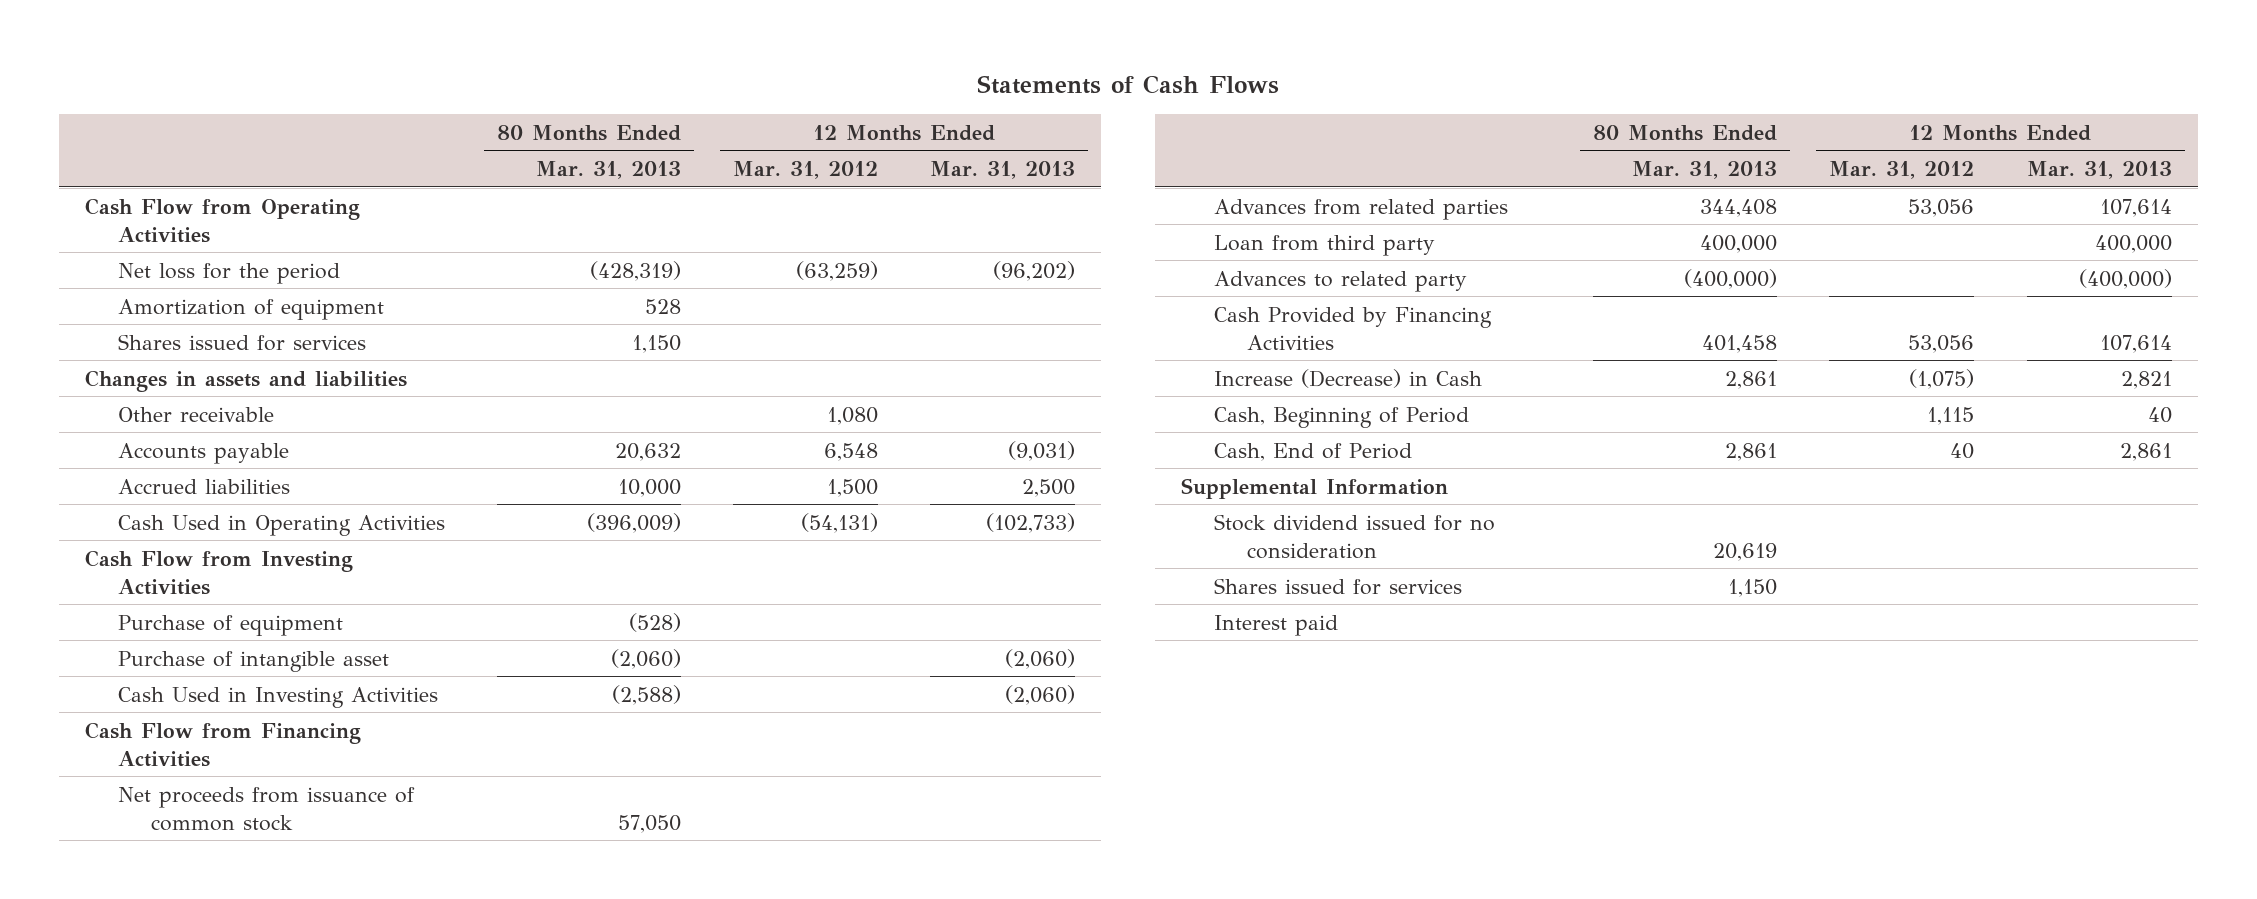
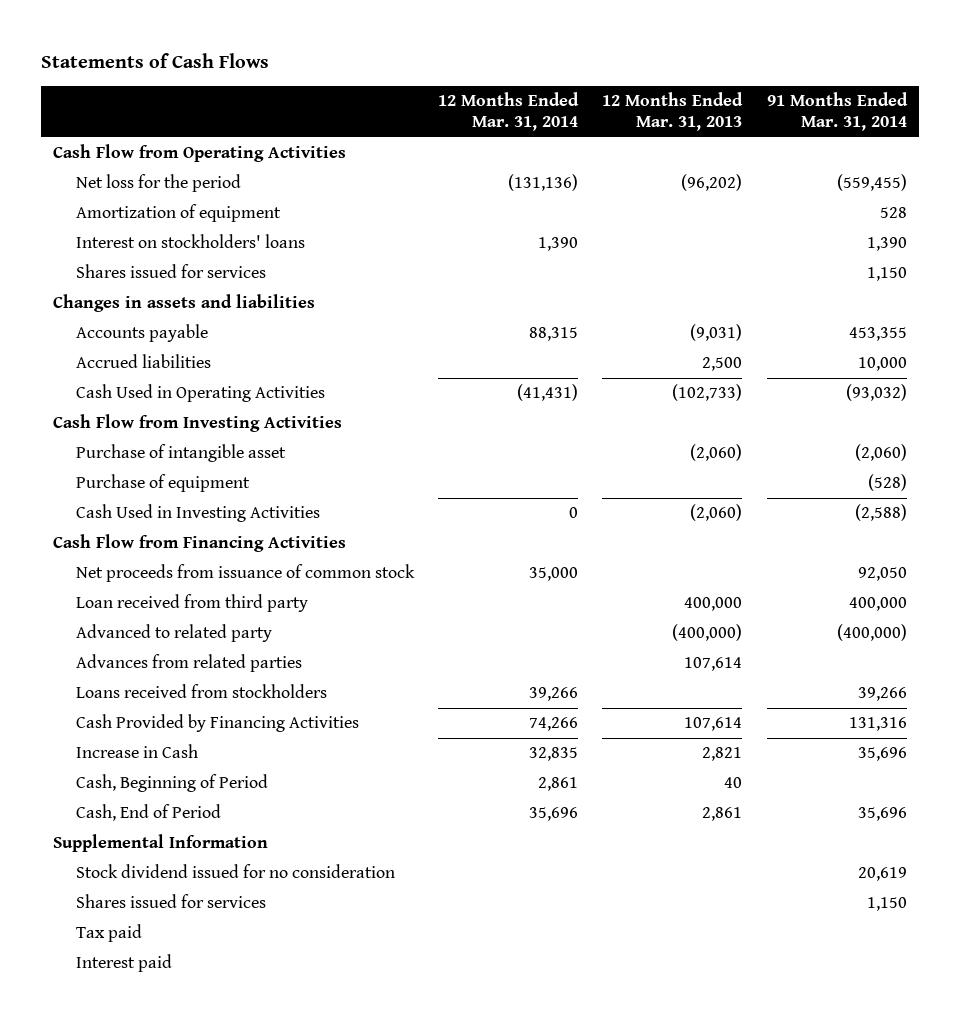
- | 80 Months Ended Mar. 31, 2013 | 12 Months Ended Mar. 31, 2012 | 12 Months Ended Mar. 31, 2013
+ | 12 Months Ended Mar. 31, 2014 | 12 Months Ended Mar. 31, 2013 | 91 Months Ended Mar. 31, 2014
+ Interest on stockholders' loans | 1,390 | | 1,390
- Other receivable | | 1,080 |
moved down: Purchase of equipment | | | (528)
+ Loan received from third party | | 400,000 | 400,000
+ Advanced to related party | | (400,000) | (400,000)
- Loan from third party | 400,000 | | 400,000
- Advances to related party | (400,000) | | (400,000)
+ Loans received from stockholders | 39,266 | | 39,266
- Increase (Decrease) in Cash | 2,861 | (1,075) | 2,821
+ Increase in Cash | 32,835 | 2,821 | 35,696
+ Tax paid

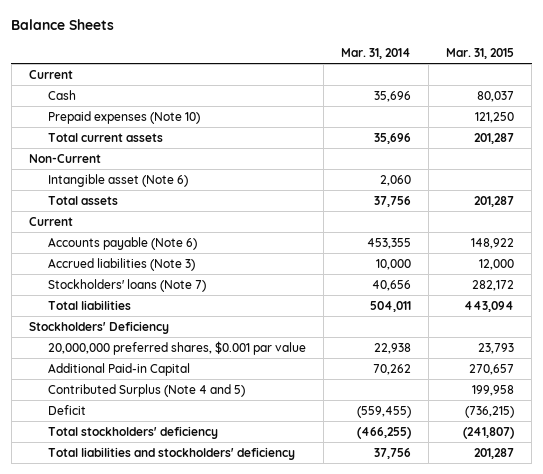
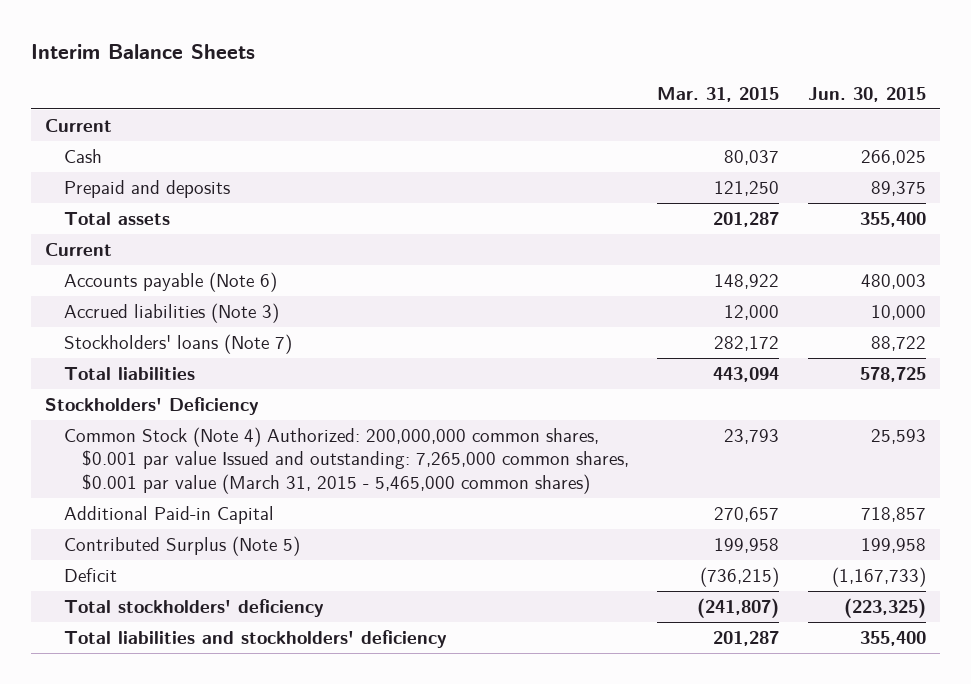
- Balance Sheets
+ Interim Balance Sheets
- | Mar. 31, 2014 | Mar. 31, 2015
+ | Mar. 31, 2015 | Jun. 30, 2015
- Prepaid expenses (Note 10) | | 121,250
- Total current assets | 35,696 | 201,287
- Non-Current
- Intangible asset (Note 6) | 2,060 |
+ Prepaid and deposits | 121,250 | 89,375
- 20,000,000 preferred shares, $0.001 par value | 22,938 | 23,793
+ Common Stock (Note 4) Authorized: 200,000,000 common shares, $0.001 par value Issued and outstanding: 7,265,000 common shares, $0.001 par value (March 31, 2015 - 5,465,000 common shares) | 23,793 | 25,593
- Contributed Surplus (Note 4 and 5) | | 199,958
+ Contributed Surplus (Note 5) | 199,958 | 199,958

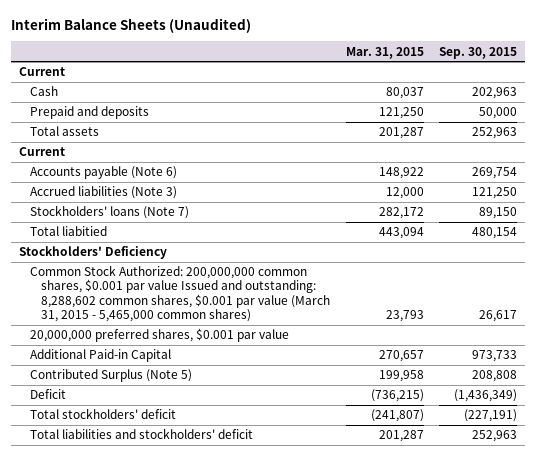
- Interim Balance Sheets
+ Interim Balance Sheets (Unaudited)
- | Mar. 31, 2015 | Jun. 30, 2015
+ | Mar. 31, 2015 | Sep. 30, 2015
- Total liabilities | 443,094 | 578,725
+ Total liabitied | 443,094 | 480,154
- Common Stock (Note 4) Authorized: 200,000,000 common shares, $0.001 par value Issued and outstanding: 7,265,000 common shares, $0.001 par value (March 31, 2015 - 5,465,000 common shares) | 23,793 | 25,593
+ Common Stock Authorized: 200,000,000 common shares, $0.001 par value Issued and outstanding: 8,288,602 common shares, $0.001 par value (March 31, 2015 - 5,465,000 common shares) | 23,793 | 26,617
+ 20,000,000 preferred shares, $0.001 par value
- Total stockholders' deficiency | (241,807) | (223,325)
- Total liabilities and stockholders' deficiency | 201,287 | 355,400
+ Total stockholders' deficit | (241,807) | (227,191)
+ Total liabilities and stockholders' deficit | 201,287 | 252,963

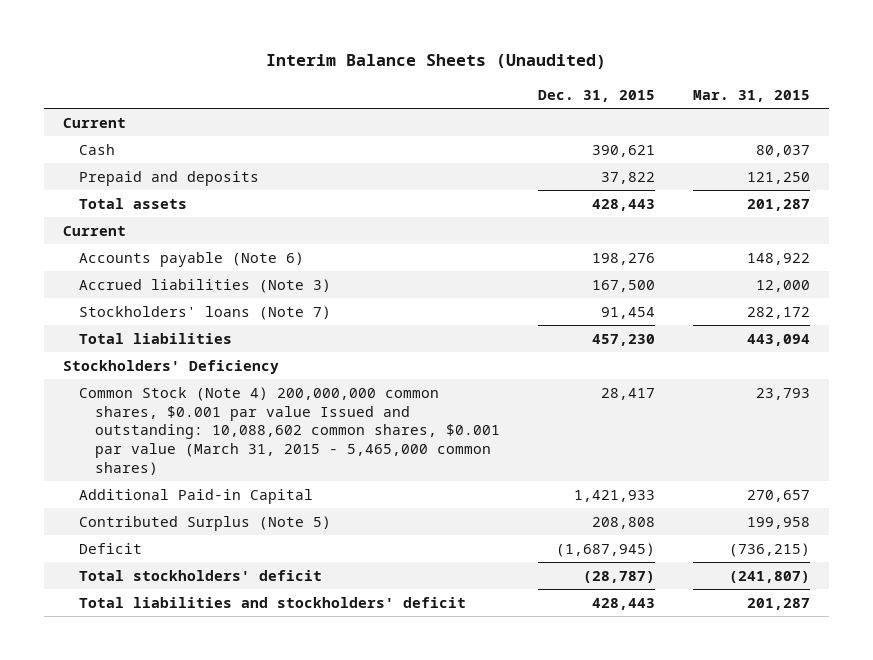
- | Mar. 31, 2015 | Sep. 30, 2015
+ | Dec. 31, 2015 | Mar. 31, 2015
- Total liabitied | 443,094 | 480,154
+ Total liabilities | 457,230 | 443,094
- Common Stock Authorized: 200,000,000 common shares, $0.001 par value Issued and outstanding: 8,288,602 common shares, $0.001 par value (March 31, 2015 - 5,465,000 common shares) | 23,793 | 26,617
- 20,000,000 preferred shares, $0.001 par value
+ Common Stock (Note 4) 200,000,000 common shares, $0.001 par value Issued and outstanding: 10,088,602 common shares, $0.001 par value (March 31, 2015 - 5,465,000 common shares) | 28,417 | 23,793

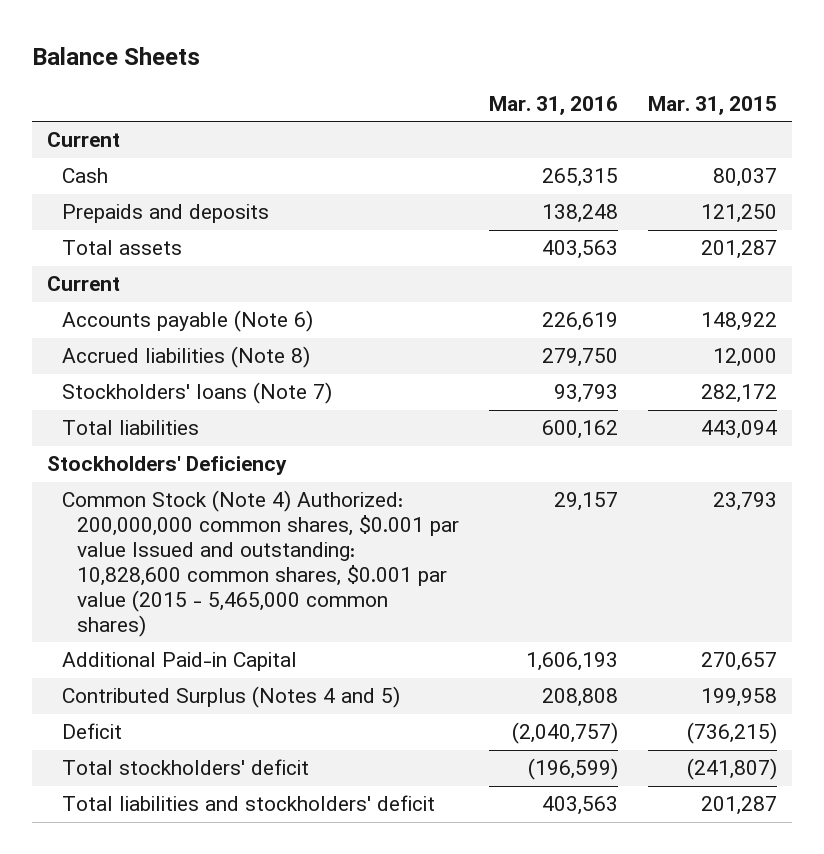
- Interim Balance Sheets (Unaudited)
+ Balance Sheets
- | Dec. 31, 2015 | Mar. 31, 2015
+ | Mar. 31, 2016 | Mar. 31, 2015
- Prepaid and deposits | 37,822 | 121,250
+ Prepaids and deposits | 138,248 | 121,250
- Accrued liabilities (Note 3) | 167,500 | 12,000
+ Accrued liabilities (Note 8) | 279,750 | 12,000
- Common Stock (Note 4) 200,000,000 common shares, $0.001 par value Issued and outstanding: 10,088,602 common shares, $0.001 par value (March 31, 2015 - 5,465,000 common shares) | 28,417 | 23,793
+ Common Stock (Note 4) Authorized: 200,000,000 common shares, $0.001 par value Issued and outstanding: 10,828,600 common shares, $0.001 par value (2015 - 5,465,000 common shares) | 29,157 | 23,793
- Contributed Surplus (Note 5) | 208,808 | 199,958
+ Contributed Surplus (Notes 4 and 5) | 208,808 | 199,958

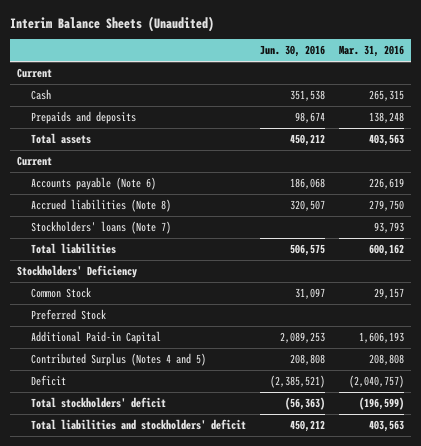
- Balance Sheets
+ Interim Balance Sheets (Unaudited)
- | Mar. 31, 2016 | Mar. 31, 2015
+ | Jun. 30, 2016 | Mar. 31, 2016
- Common Stock (Note 4) Authorized: 200,000,000 common shares, $0.001 par value Issued and outstanding: 10,828,600 common shares, $0.001 par value (2015 - 5,465,000 common shares) | 29,157 | 23,793
+ Common Stock | 31,097 | 29,157
+ Preferred Stock

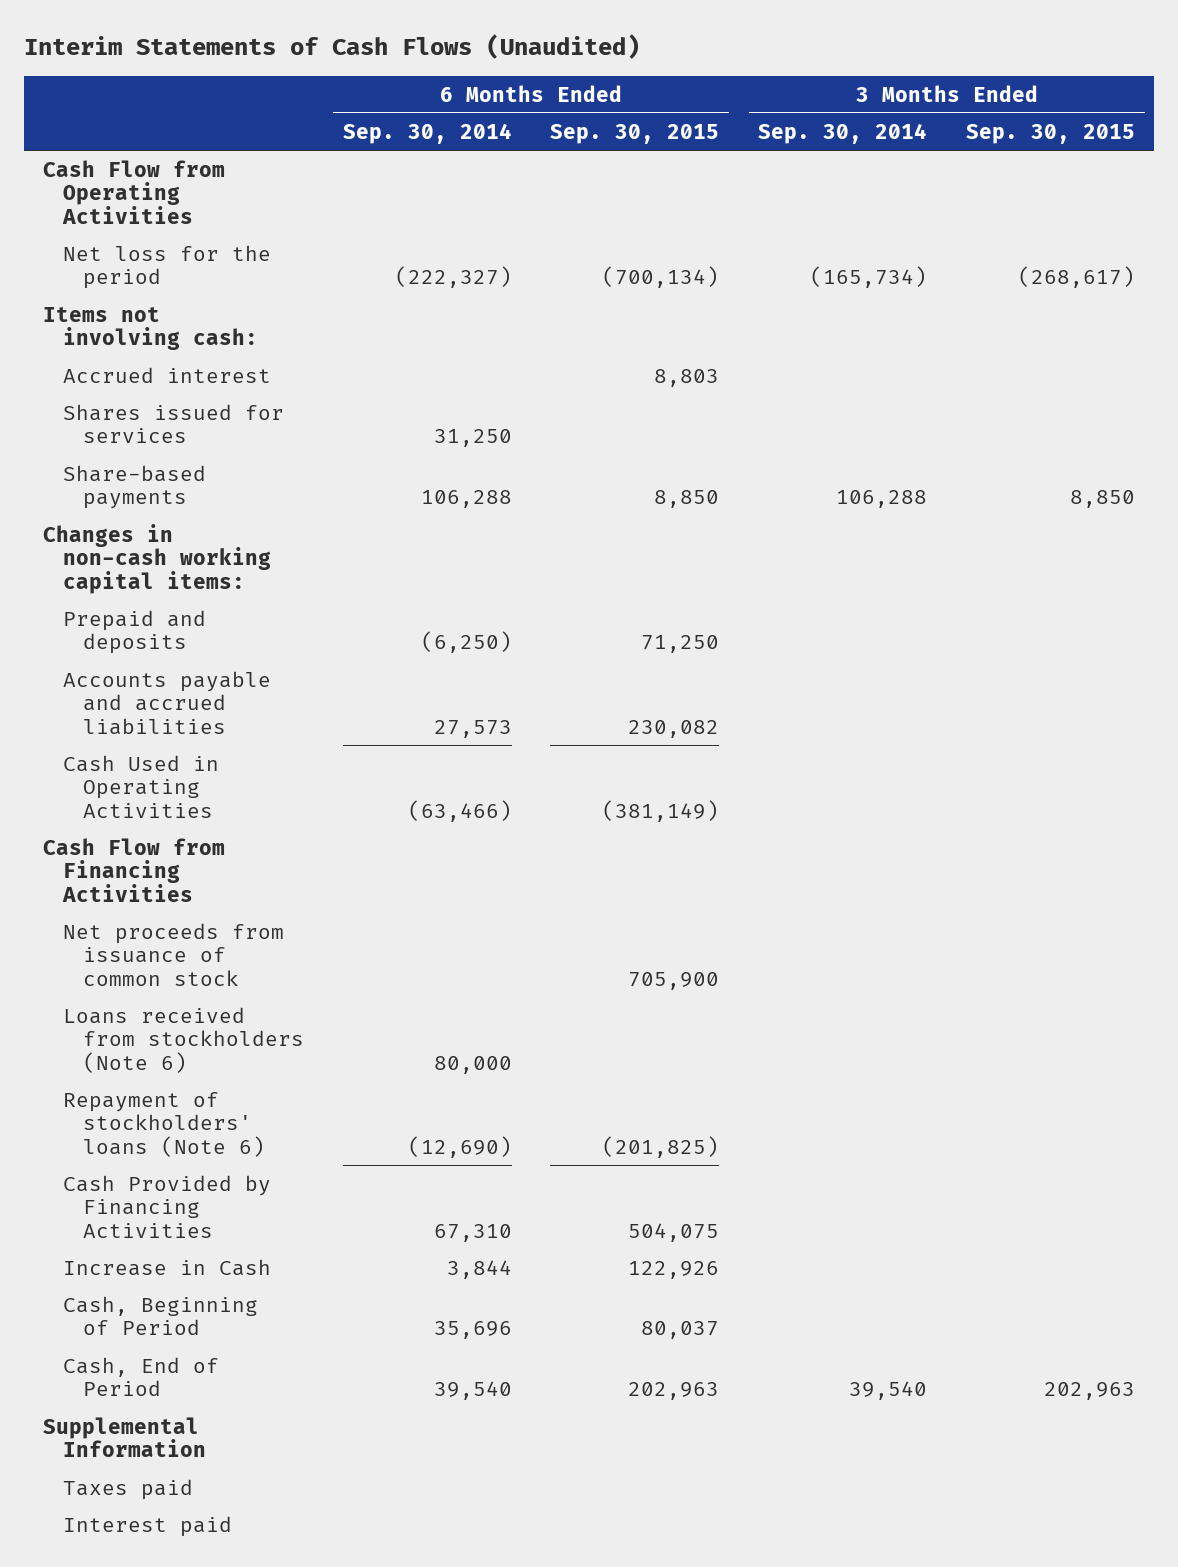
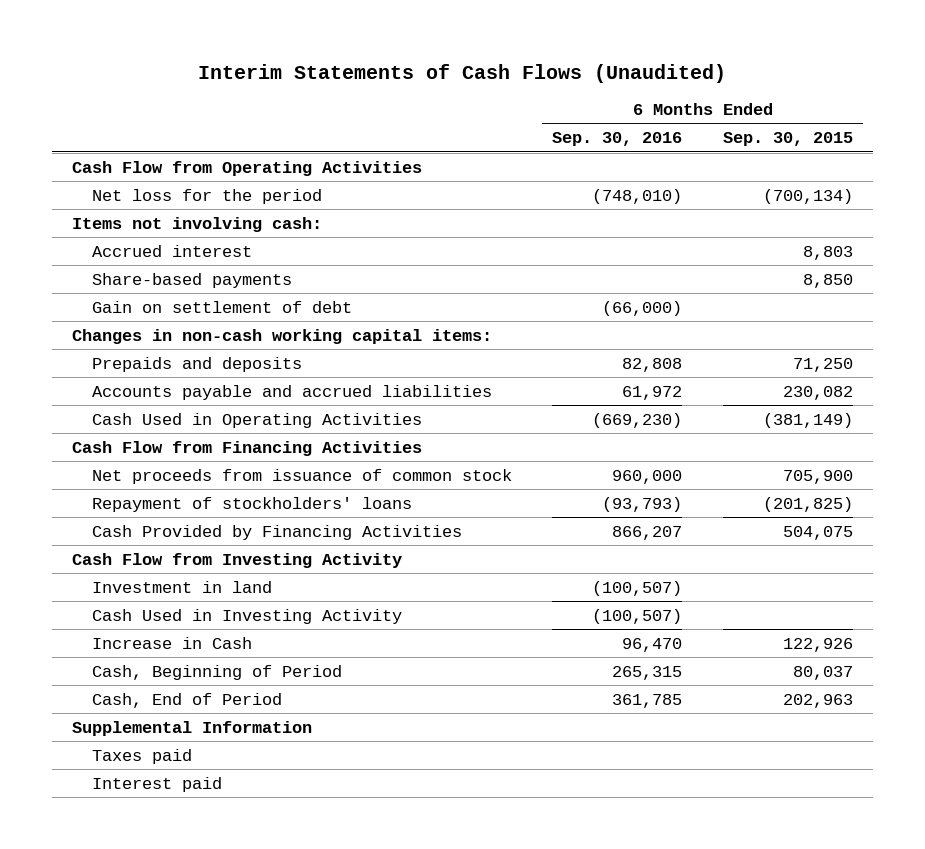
- | 6 Months Ended Sep. 30, 2014 | 6 Months Ended Sep. 30, 2015 | 3 Months Ended Sep. 30, 2014 | 3 Months Ended Sep. 30, 2015
+ | 6 Months Ended Sep. 30, 2016 | 6 Months Ended Sep. 30, 2015
- Shares issued for services | 31,250 | | |
+ Gain on settlement of debt | (66,000) |
- Prepaid and deposits | (6,250) | 71,250 | |
+ Prepaids and deposits | 82,808 | 71,250
- Loans received from stockholders (Note 6) | 80,000 | | |
- Repayment of stockholders' loans (Note 6) | (12,690) | (201,825) | |
+ Repayment of stockholders' loans | (93,793) | (201,825)
+ Cash Flow from Investing Activity
+ Investment in land | (100,507) |
+ Cash Used in Investing Activity | (100,507) |

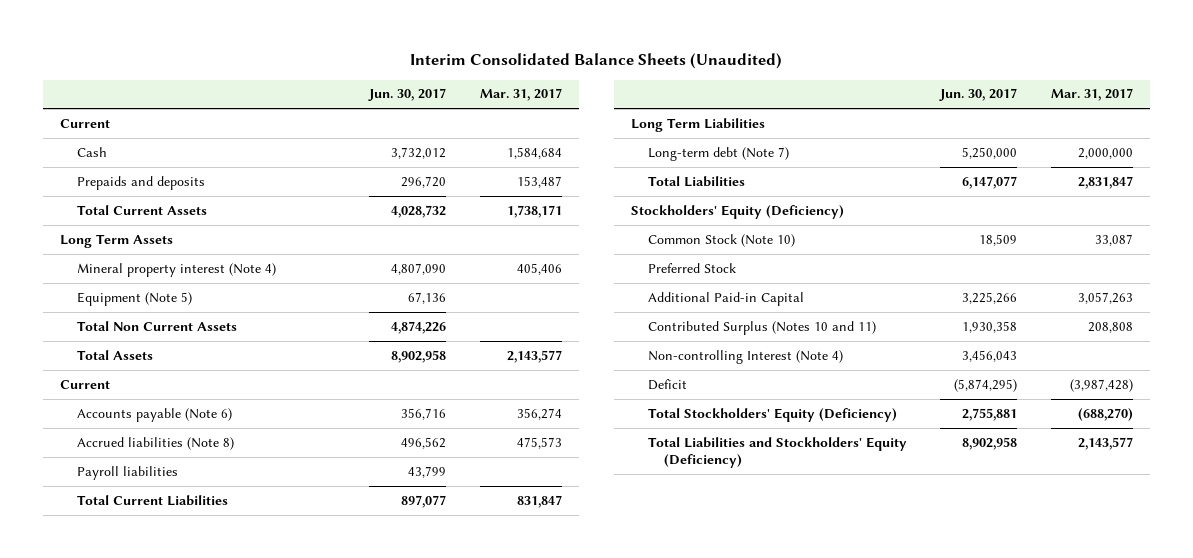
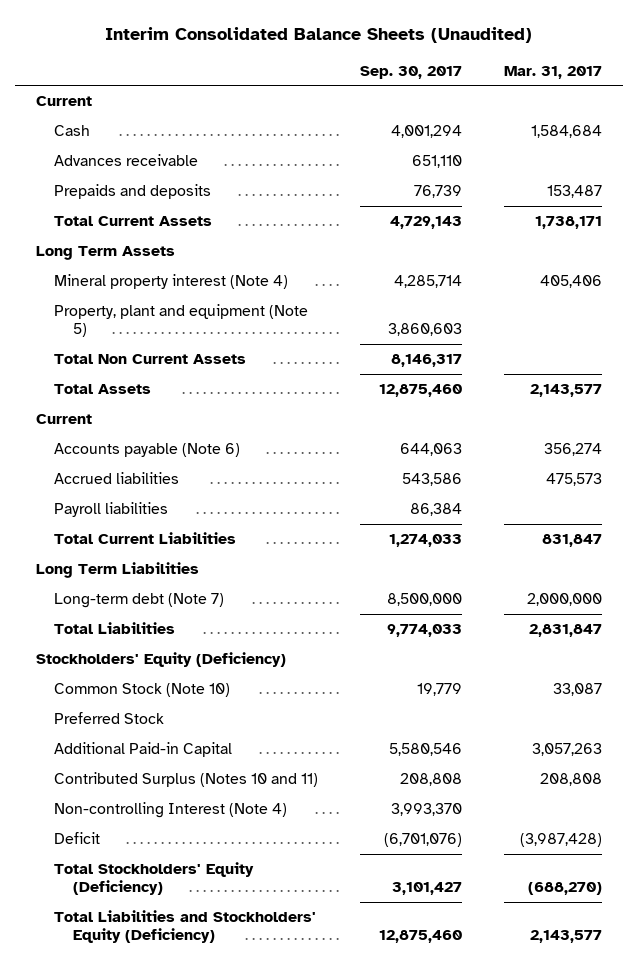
- | Jun. 30, 2017 | Mar. 31, 2017
+ | Sep. 30, 2017 | Mar. 31, 2017
+ Advances receivable | 651,110 |
- Equipment (Note 5) | 67,136 |
+ Property, plant and equipment (Note 5) | 3,860,603 |
- Accrued liabilities (Note 8) | 496,562 | 475,573
+ Accrued liabilities | 543,586 | 475,573

